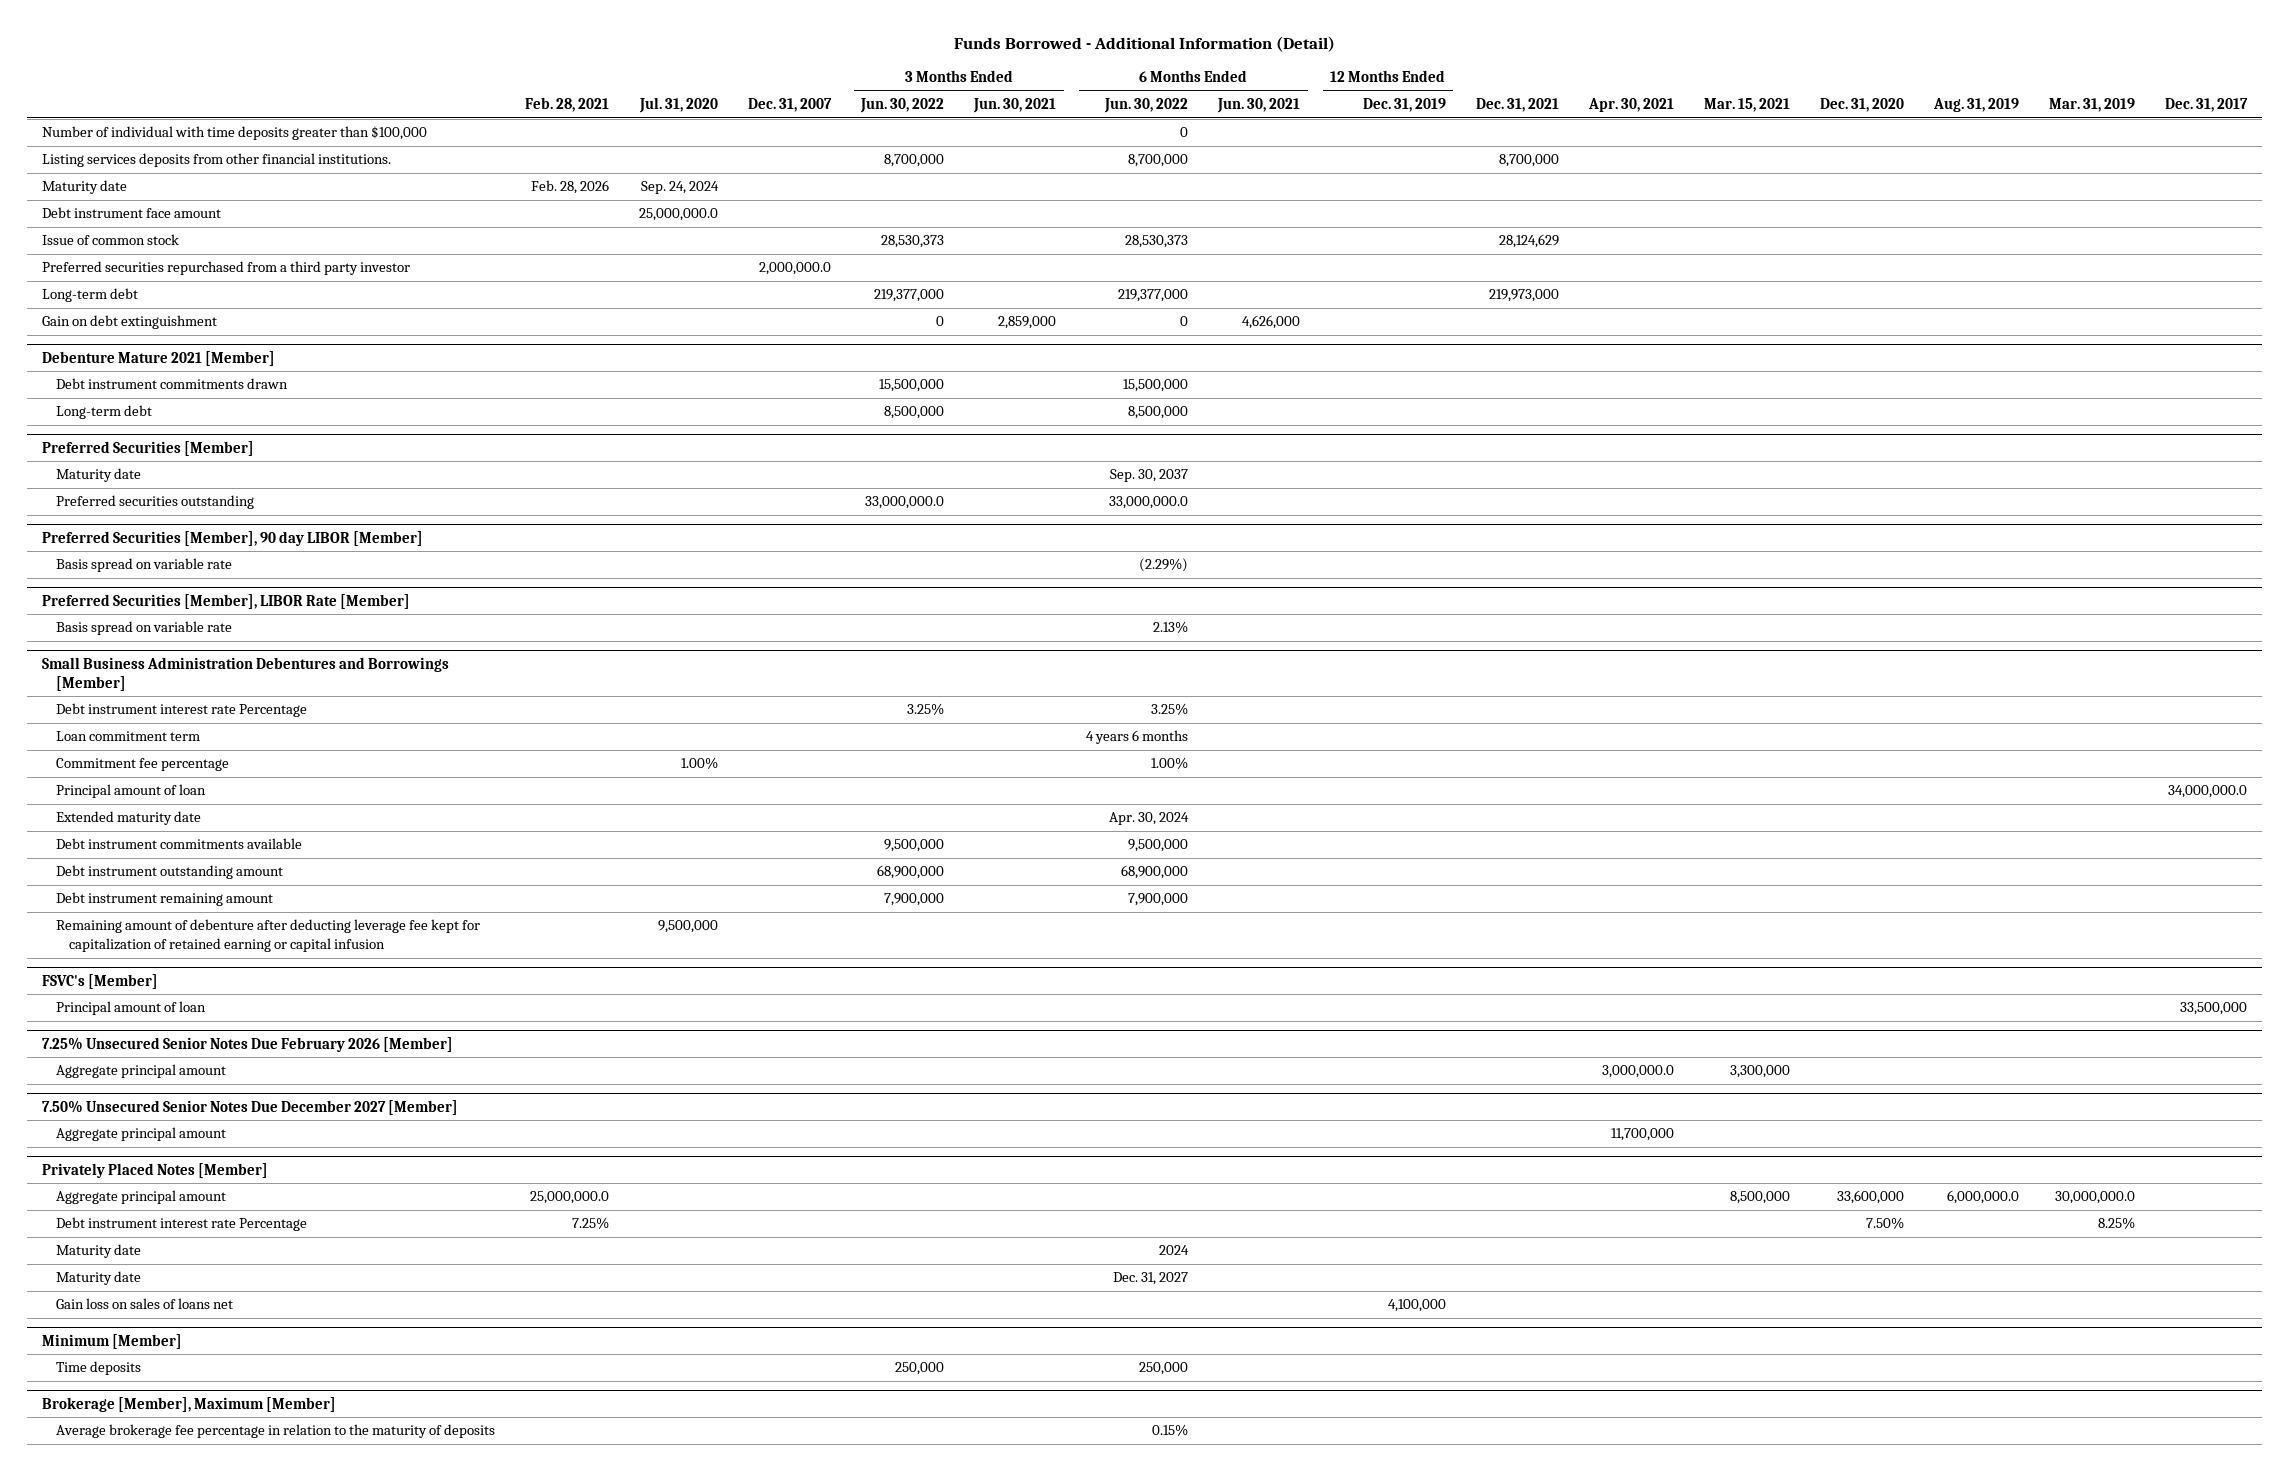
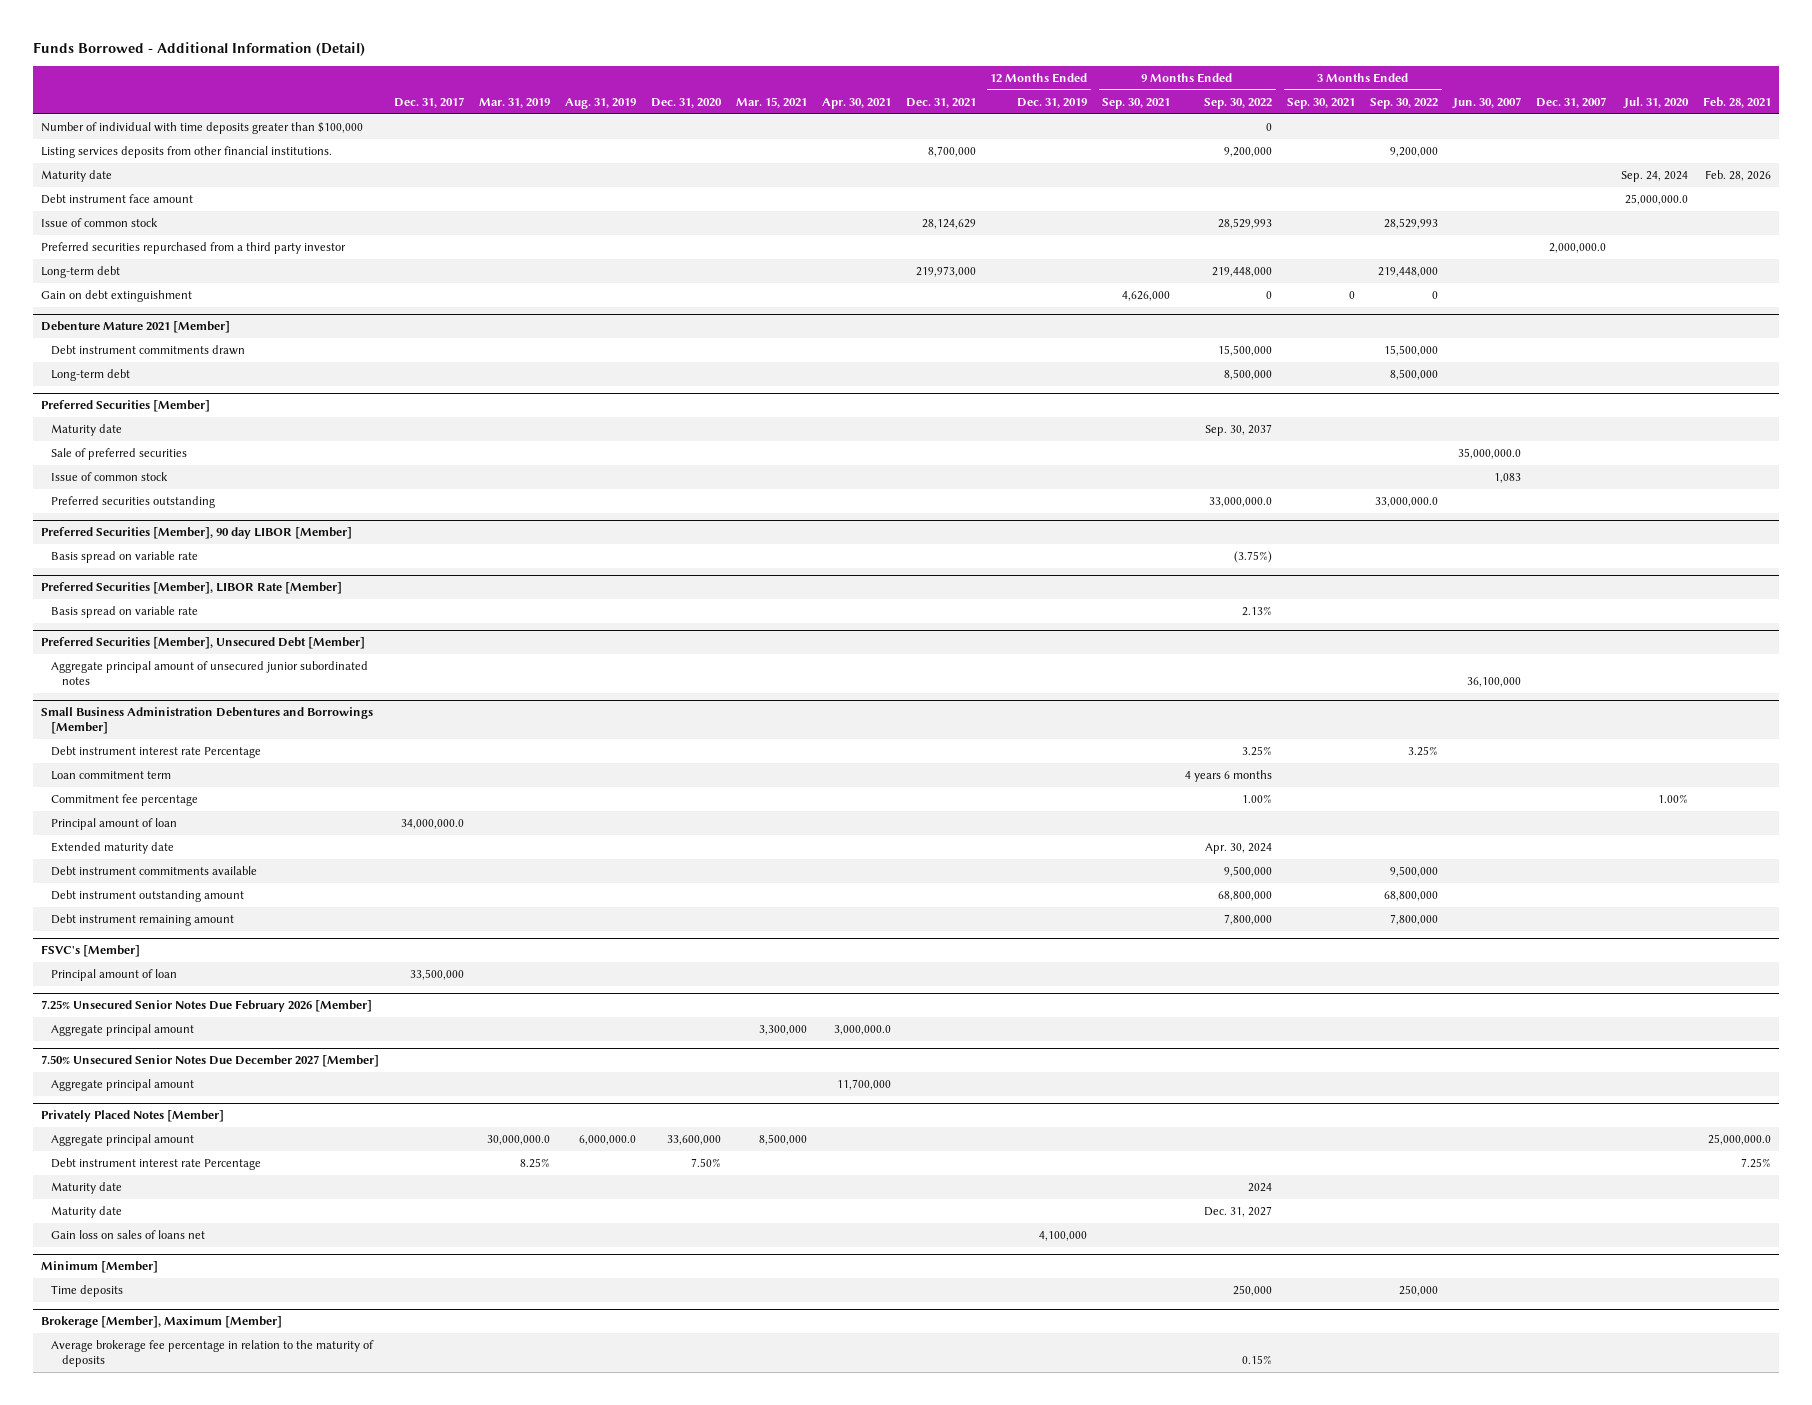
- | Feb. 28, 2021 | Jul. 31, 2020 | Dec. 31, 2007 | 3 Months Ended Jun. 30, 2022 | 3 Months Ended Jun. 30, 2021 | 6 Months Ended Jun. 30, 2022 | 6 Months Ended Jun. 30, 2021 | 12 Months Ended Dec. 31, 2019 | Dec. 31, 2021 | Apr. 30, 2021 | Mar. 15, 2021 | Dec. 31, 2020 | Aug. 31, 2019 | Mar. 31, 2019 | Dec. 31, 2017
+ | Dec. 31, 2017 | Mar. 31, 2019 | Aug. 31, 2019 | Dec. 31, 2020 | Mar. 15, 2021 | Apr. 30, 2021 | Dec. 31, 2021 | 12 Months Ended Dec. 31, 2019 | 9 Months Ended Sep. 30, 2021 | 9 Months Ended Sep. 30, 2022 | 3 Months Ended Sep. 30, 2021 | 3 Months Ended Sep. 30, 2022 | Jun. 30, 2007 | Dec. 31, 2007 | Jul. 31, 2020 | Feb. 28, 2021
@ Preferred Securities [Member]
+ Sale of preferred securities | | | | | | | | | | | | | 35,000,000.0 | | |
+ Issue of common stock | | | | | | | | | | | | | 1,083 | | |
+ Preferred Securities [Member], Unsecured Debt [Member]
+ Aggregate principal amount of unsecured junior subordinated notes | | | | | | | | | | | | | 36,100,000 | | |
@ Small Business Administration Debentures and Borrowings [Member]
- Remaining amount of debenture after deducting leverage fee kept for capitalization of retained earning or capital infusion | | 9,500,000 | | | | | | | | | | | | |

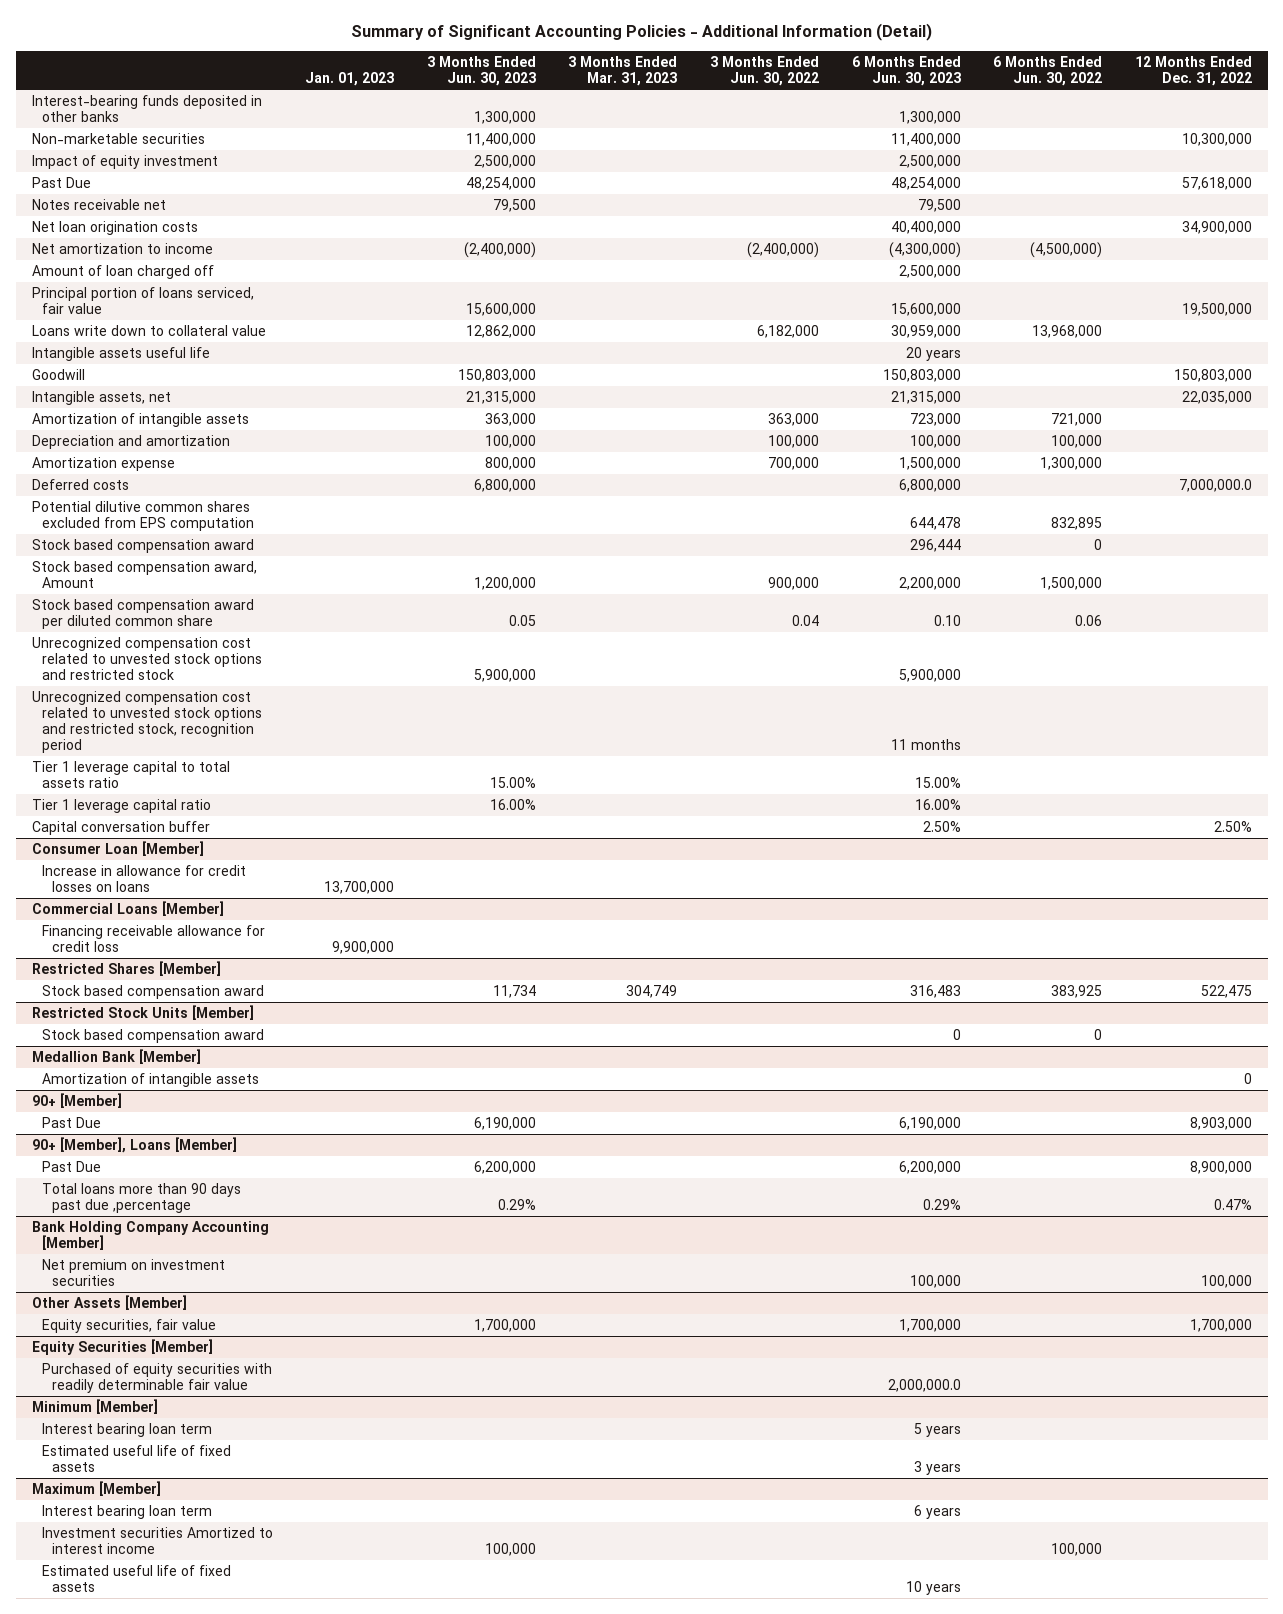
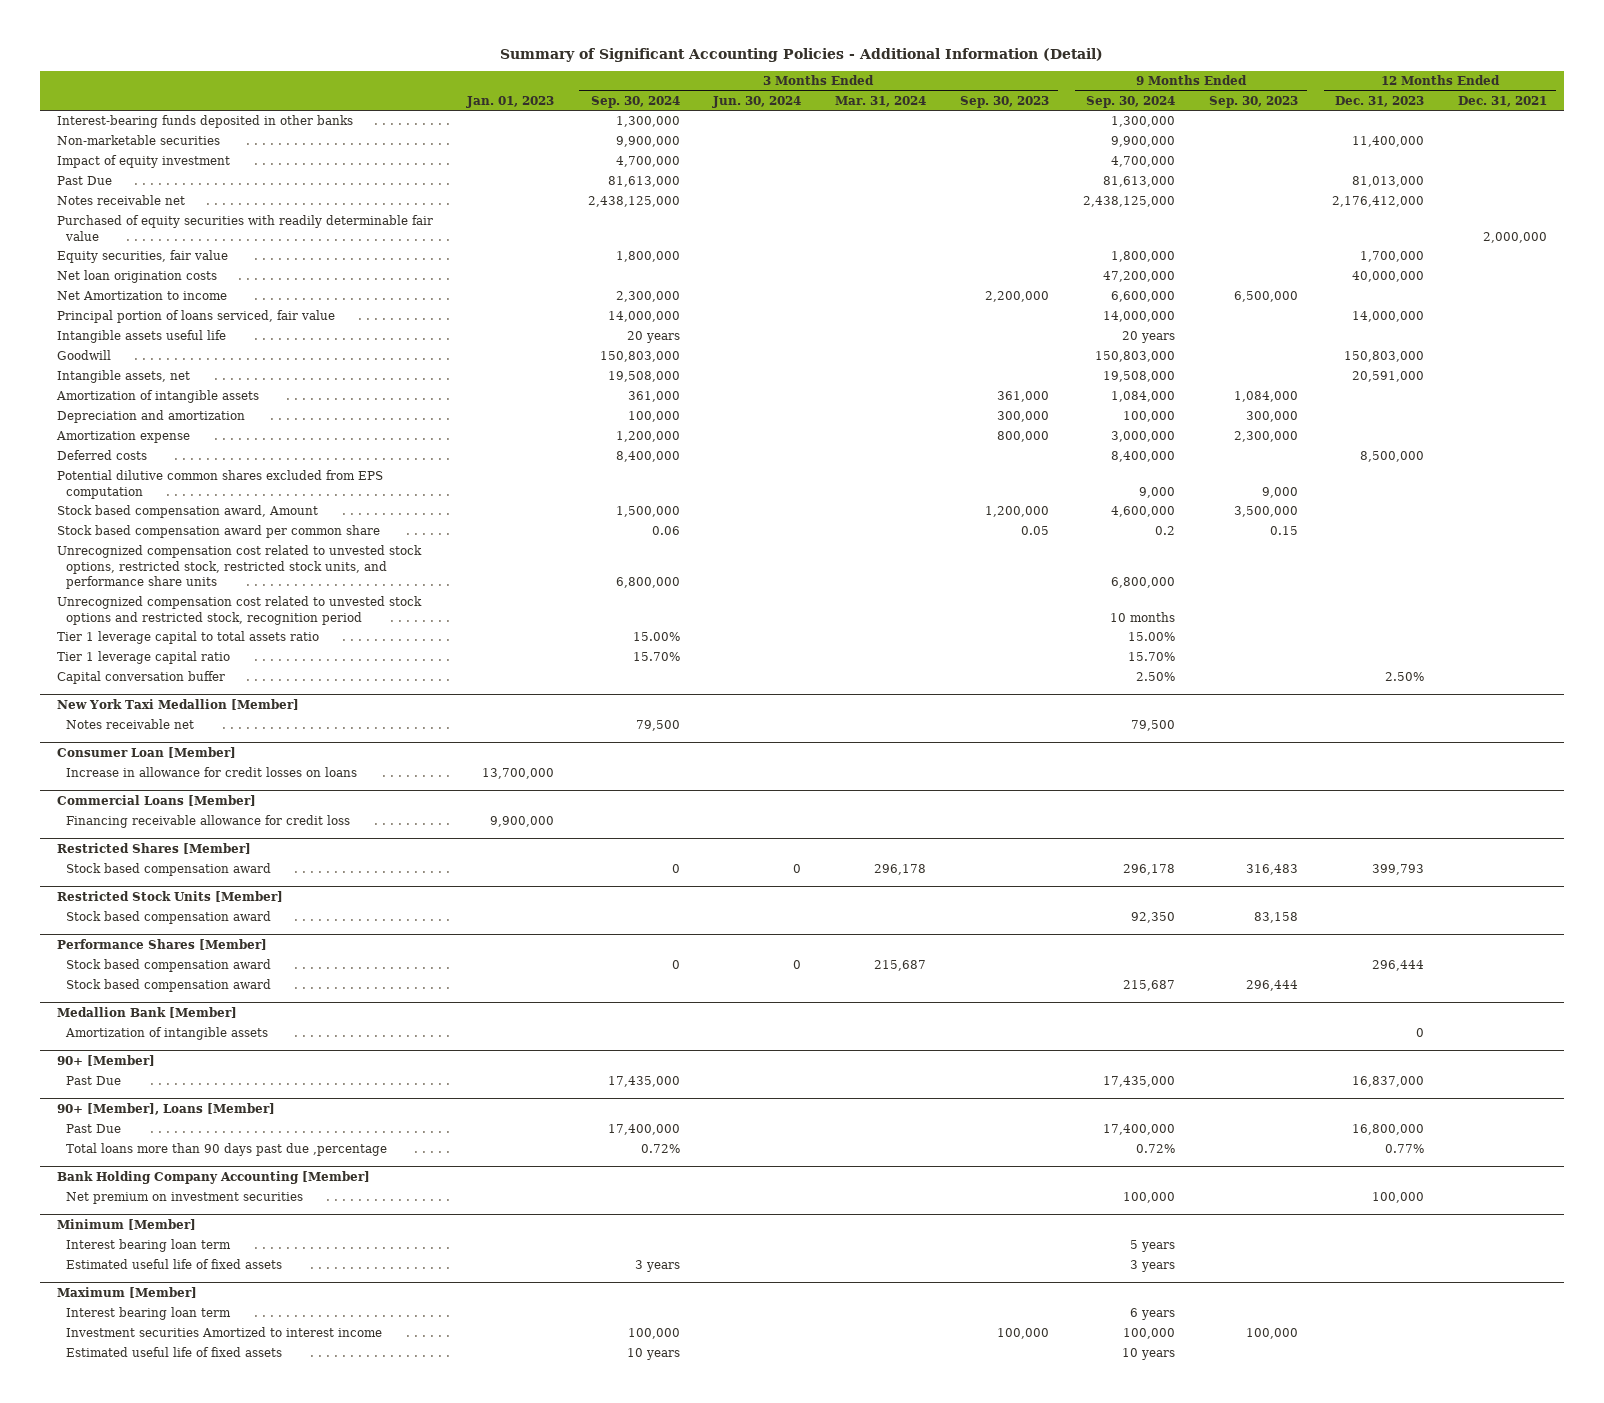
- | Jan. 01, 2023 | 3 Months Ended Jun. 30, 2023 | 3 Months Ended Mar. 31, 2023 | 3 Months Ended Jun. 30, 2022 | 6 Months Ended Jun. 30, 2023 | 6 Months Ended Jun. 30, 2022 | 12 Months Ended Dec. 31, 2022
+ | Jan. 01, 2023 | 3 Months Ended Sep. 30, 2024 | 3 Months Ended Jun. 30, 2024 | 3 Months Ended Mar. 31, 2024 | 3 Months Ended Sep. 30, 2023 | 9 Months Ended Sep. 30, 2024 | 9 Months Ended Sep. 30, 2023 | 12 Months Ended Dec. 31, 2023 | 12 Months Ended Dec. 31, 2021
+ Purchased of equity securities with readily determinable fair value | | | | | | | | | 2,000,000
+ Equity securities, fair value | | 1,800,000 | | | | 1,800,000 | | 1,700,000 |
- Net amortization to income | | (2,400,000) | | (2,400,000) | (4,300,000) | (4,500,000) |
- Amount of loan charged off | | | | | 2,500,000 | |
+ Net Amortization to income | | 2,300,000 | | | 2,200,000 | 6,600,000 | 6,500,000 | |
- Loans write down to collateral value | | 12,862,000 | | 6,182,000 | 30,959,000 | 13,968,000 |
- Stock based compensation award | | | | | 296,444 | 0 |
- Stock based compensation award per diluted common share | | 0.05 | | 0.04 | 0.10 | 0.06 |
- Unrecognized compensation cost related to unvested stock options and restricted stock | | 5,900,000 | | | 5,900,000 | |
+ Stock based compensation award per common share | | 0.06 | | | 0.05 | 0.2 | 0.15 | |
+ Unrecognized compensation cost related to unvested stock options, restricted stock, restricted stock units, and performance share units | | 6,800,000 | | | | 6,800,000 | | |
+ New York Taxi Medallion [Member]
+ Notes receivable net | | 79,500 | | | | 79,500 | | |
+ Performance Shares [Member]
+ Stock based compensation award | | 0 | 0 | 215,687 | | | | 296,444 |
+ Stock based compensation award | | | | | | 215,687 | 296,444 | |
- Other Assets [Member]
- Equity securities, fair value | | 1,700,000 | | | 1,700,000 | | 1,700,000
- Equity Securities [Member]
- Purchased of equity securities with readily determinable fair value | | | | | 2,000,000.0 | |

